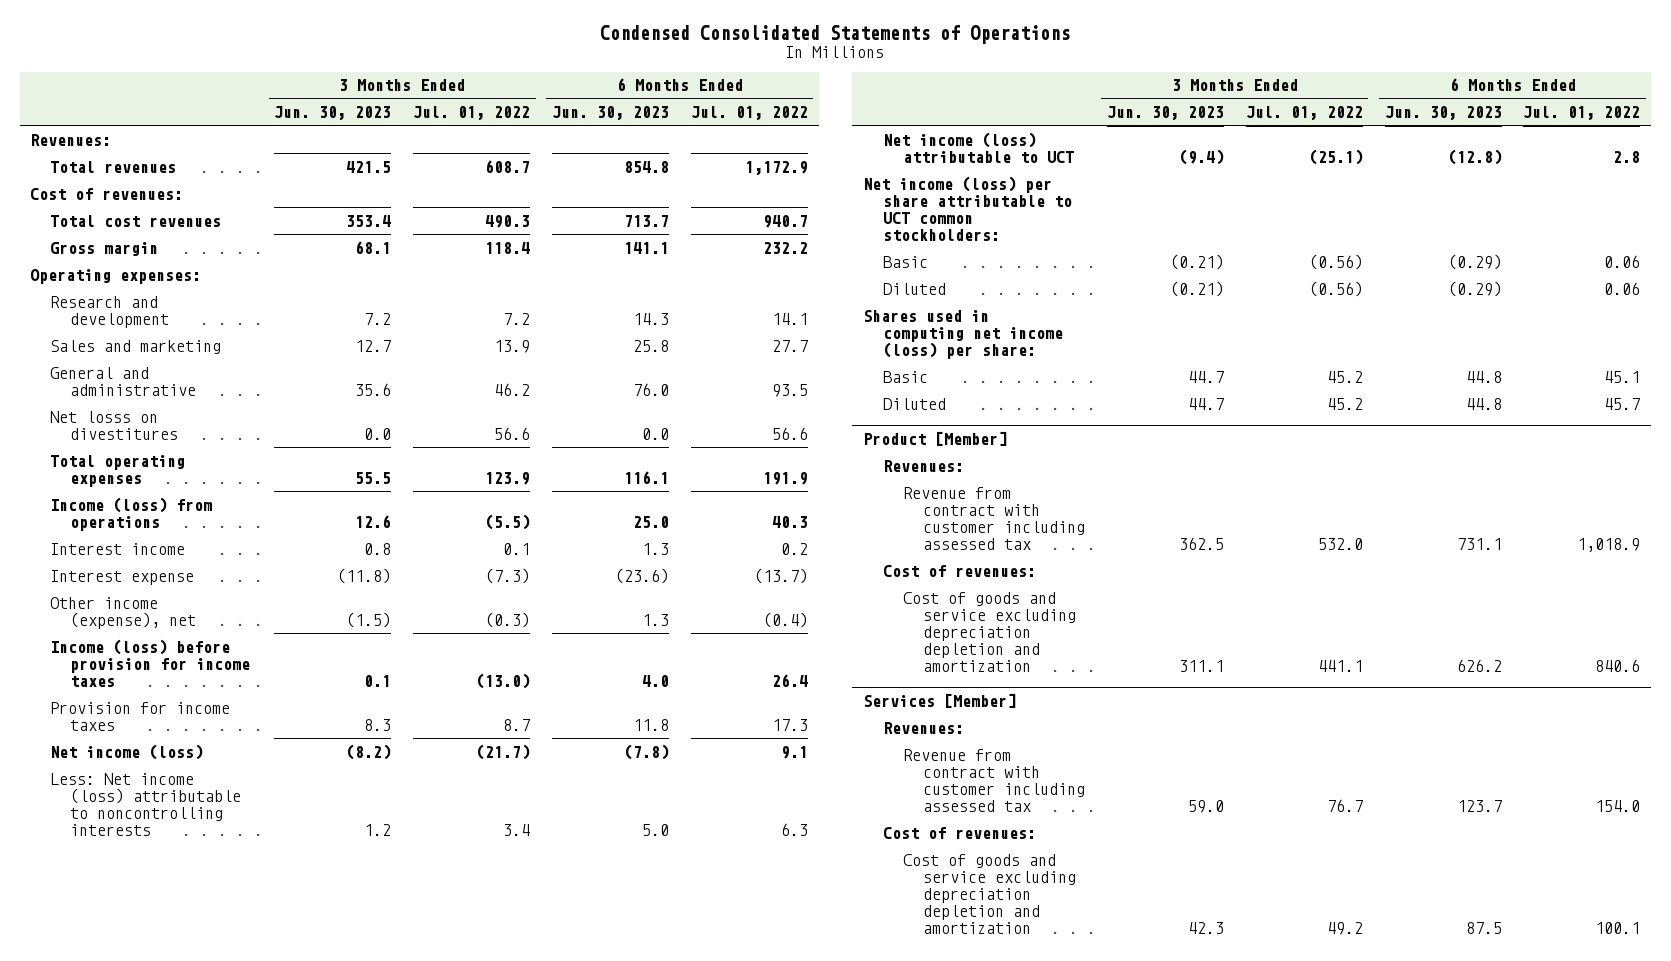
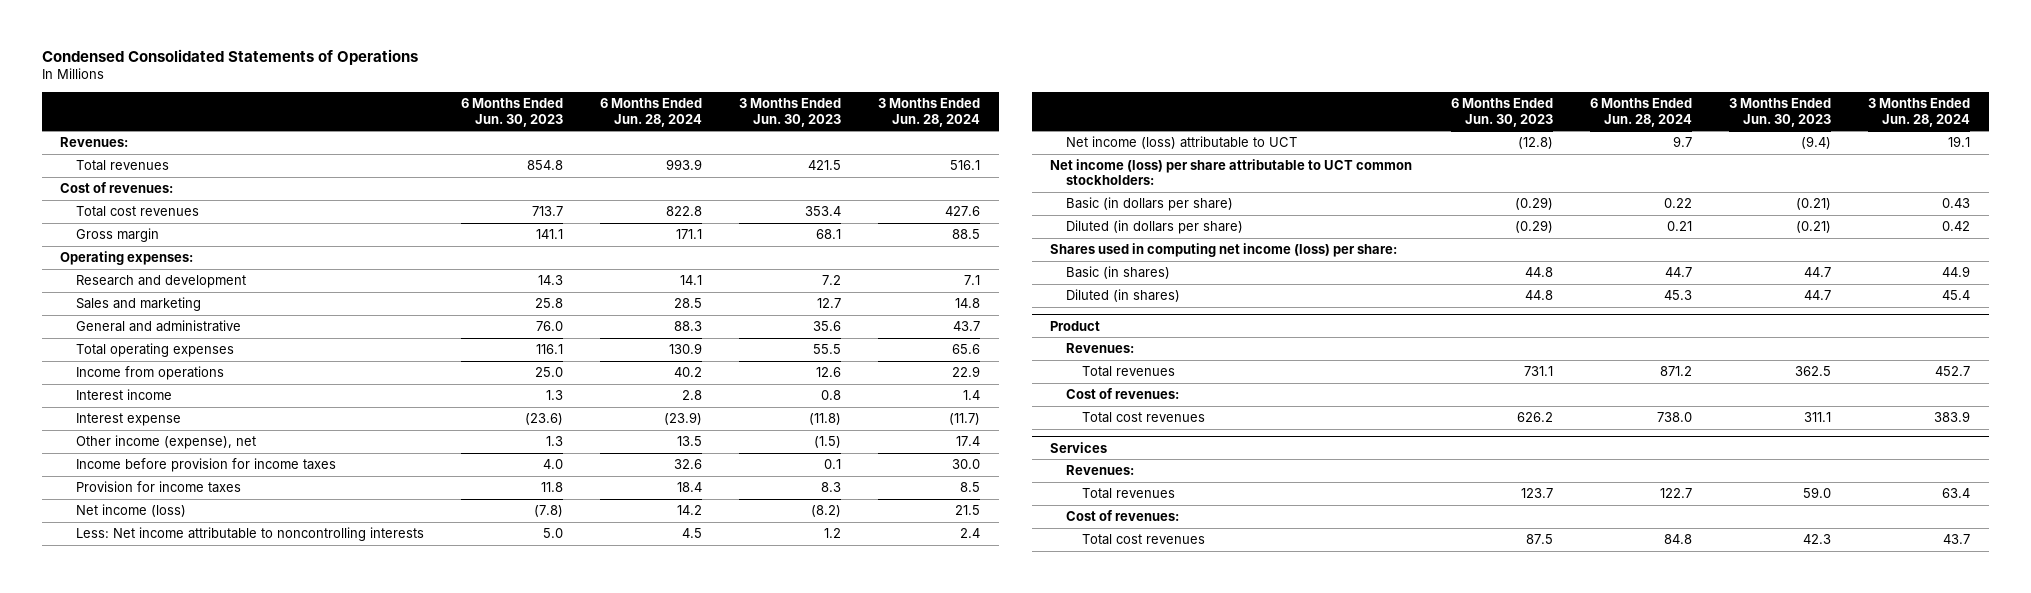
- | 3 Months Ended Jun. 30, 2023 | 3 Months Ended Jul. 01, 2022 | 6 Months Ended Jun. 30, 2023 | 6 Months Ended Jul. 01, 2022
+ | 6 Months Ended Jun. 30, 2023 | 6 Months Ended Jun. 28, 2024 | 3 Months Ended Jun. 30, 2023 | 3 Months Ended Jun. 28, 2024
- Net losss on divestitures | 0.0 | 56.6 | 0.0 | 56.6
- Income (loss) from operations | 12.6 | (5.5) | 25.0 | 40.3
+ Income from operations | 25.0 | 40.2 | 12.6 | 22.9
- Income (loss) before provision for income taxes | 0.1 | (13.0) | 4.0 | 26.4
+ Income before provision for income taxes | 4.0 | 32.6 | 0.1 | 30.0
- Less: Net income (loss) attributable to noncontrolling interests | 1.2 | 3.4 | 5.0 | 6.3
+ Less: Net income attributable to noncontrolling interests | 5.0 | 4.5 | 1.2 | 2.4
- Basic | (0.21) | (0.56) | (0.29) | 0.06
- Diluted | (0.21) | (0.56) | (0.29) | 0.06
+ Basic (in dollars per share) | (0.29) | 0.22 | (0.21) | 0.43
+ Diluted (in dollars per share) | (0.29) | 0.21 | (0.21) | 0.42
- Basic | 44.7 | 45.2 | 44.8 | 45.1
- Diluted | 44.7 | 45.2 | 44.8 | 45.7
- Product [Member]
+ Basic (in shares) | 44.8 | 44.7 | 44.7 | 44.9
+ Diluted (in shares) | 44.8 | 45.3 | 44.7 | 45.4
+ Product
- Revenue from contract with customer including assessed tax | 362.5 | 532.0 | 731.1 | 1,018.9
+ Total revenues | 731.1 | 871.2 | 362.5 | 452.7
- Cost of goods and service excluding depreciation depletion and amortization | 311.1 | 441.1 | 626.2 | 840.6
- Services [Member]
+ Total cost revenues | 626.2 | 738.0 | 311.1 | 383.9
+ Services
- Revenue from contract with customer including assessed tax | 59.0 | 76.7 | 123.7 | 154.0
+ Total revenues | 123.7 | 122.7 | 59.0 | 63.4
- Cost of goods and service excluding depreciation depletion and amortization | 42.3 | 49.2 | 87.5 | 100.1
+ Total cost revenues | 87.5 | 84.8 | 42.3 | 43.7

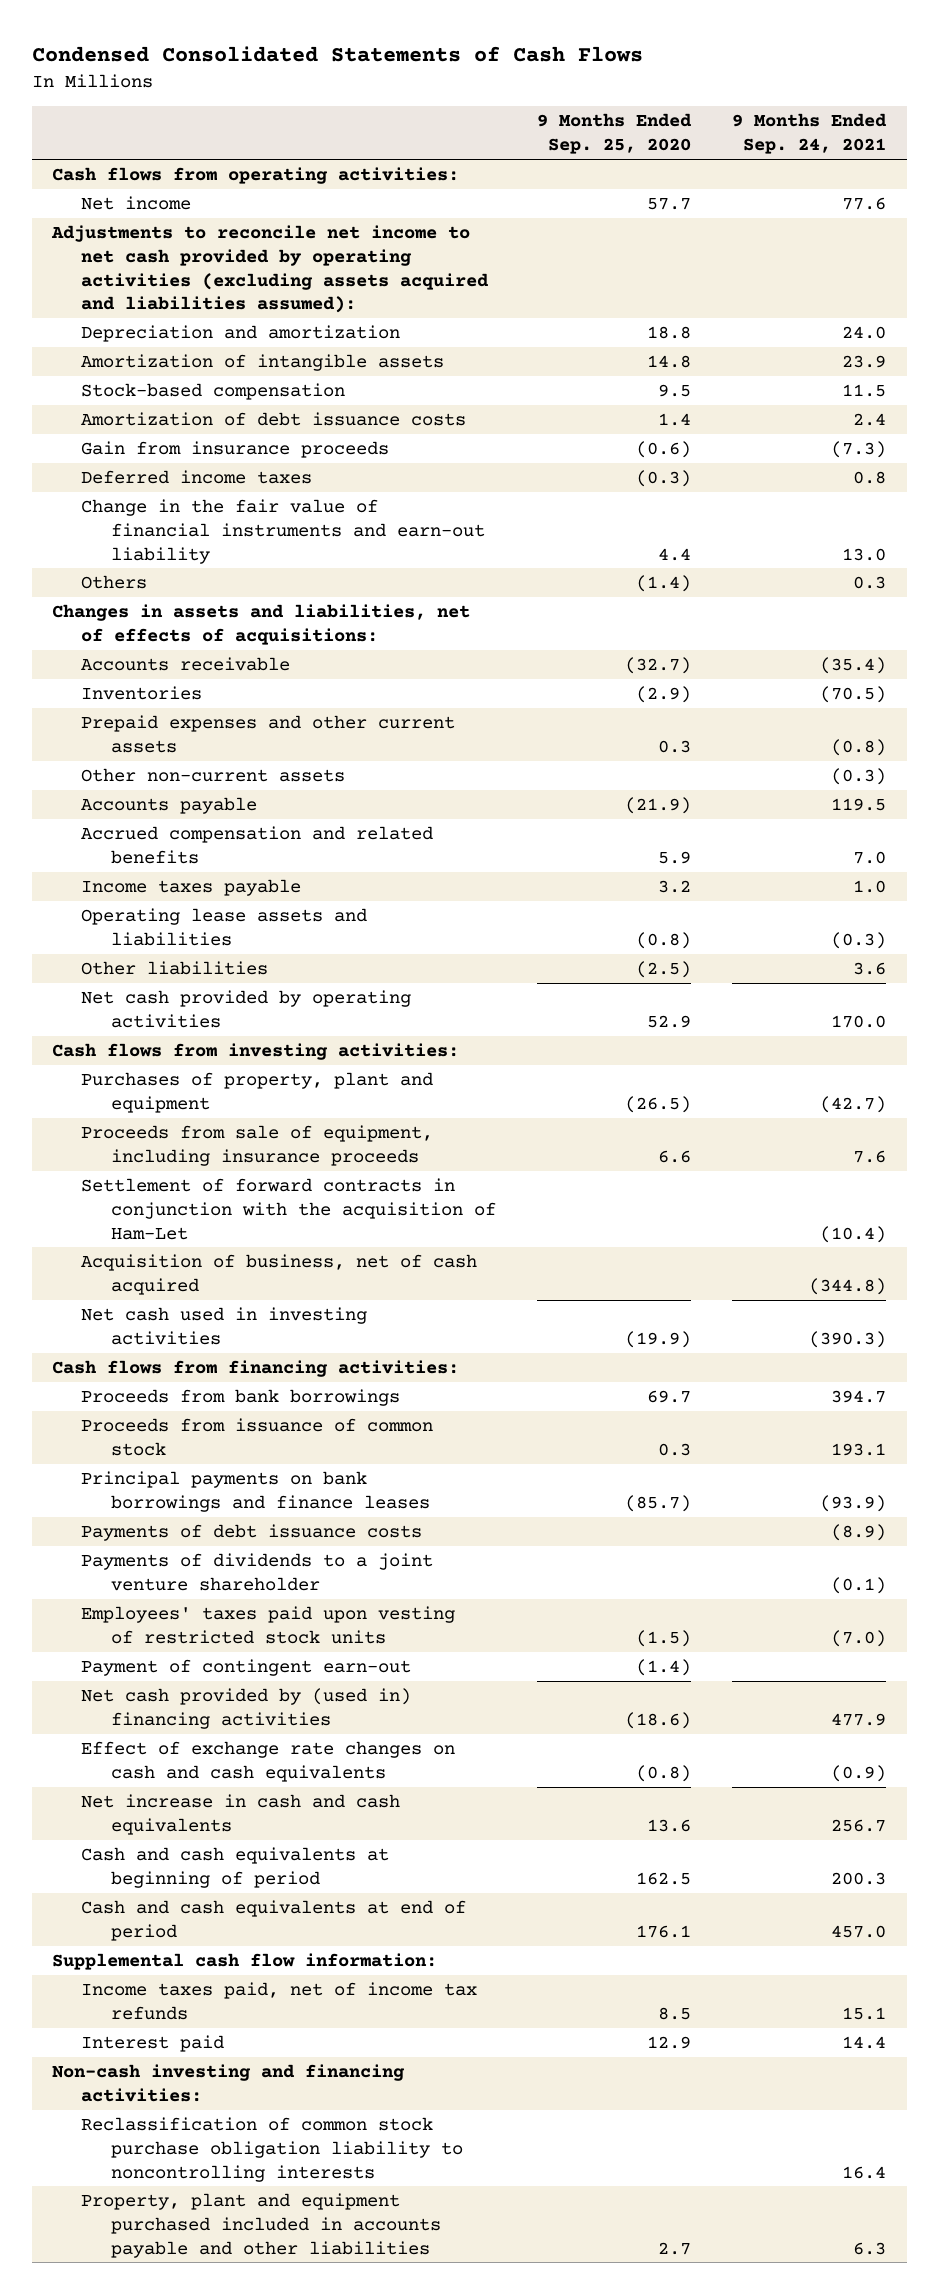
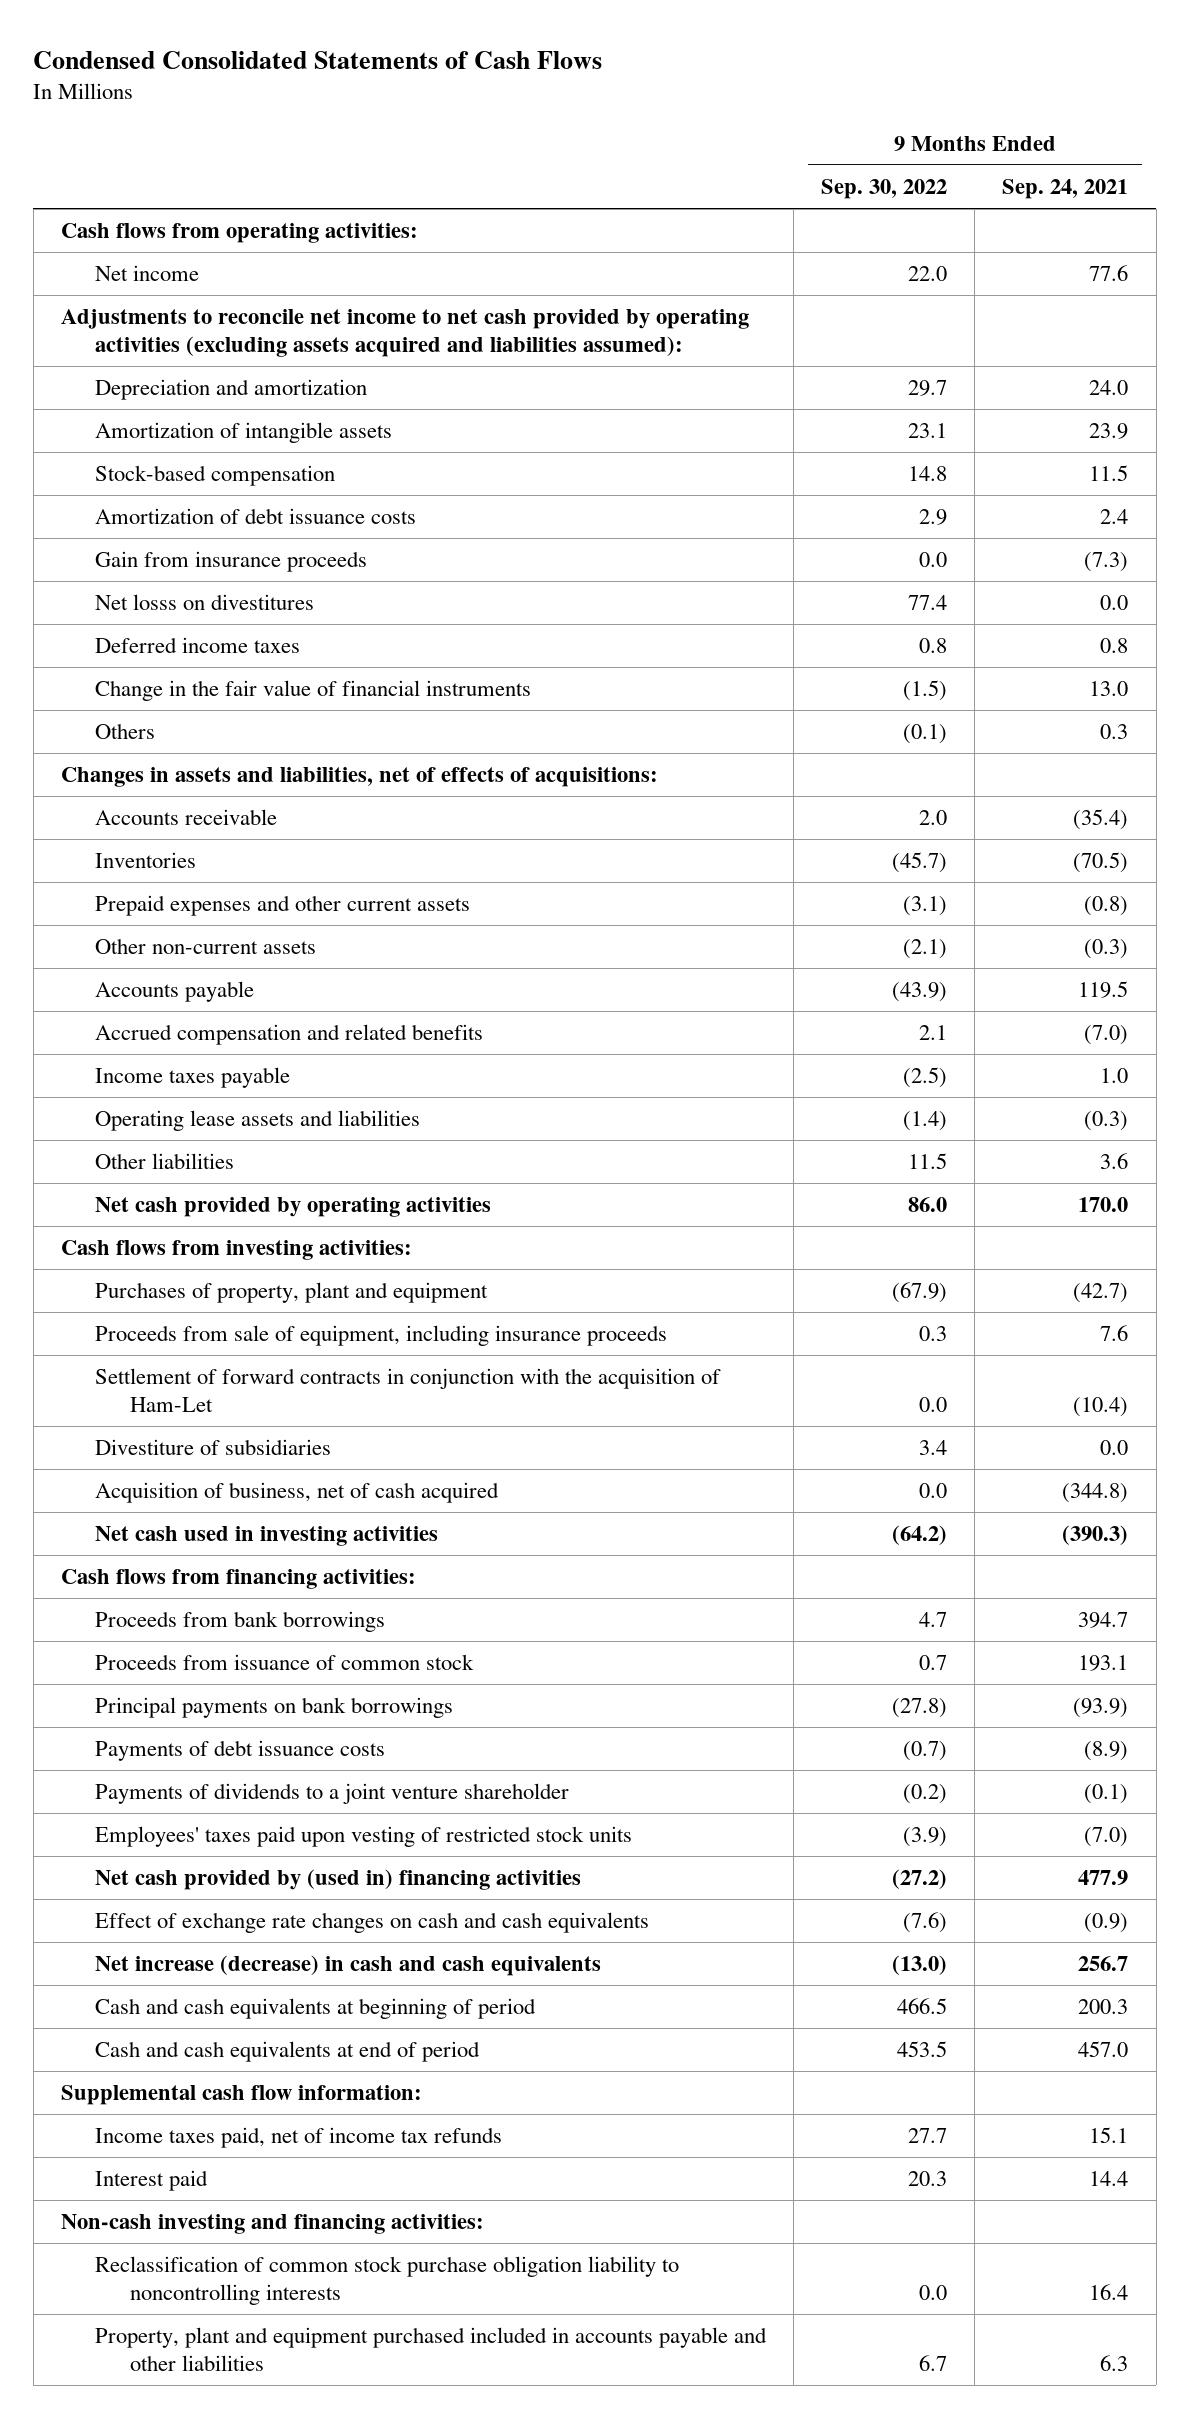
- | 9 Months Ended Sep. 25, 2020 | 9 Months Ended Sep. 24, 2021
+ | 9 Months Ended Sep. 30, 2022 | 9 Months Ended Sep. 24, 2021
+ Net losss on divestitures | 77.4 | 0.0
- Change in the fair value of financial instruments and earn-out liability | 4.4 | 13.0
+ Change in the fair value of financial instruments | (1.5) | 13.0
- Accrued compensation and related benefits | 5.9 | 7.0
+ Accrued compensation and related benefits | 2.1 | (7.0)
+ Divestiture of subsidiaries | 3.4 | 0.0
- Principal payments on bank borrowings and finance leases | (85.7) | (93.9)
+ Principal payments on bank borrowings | (27.8) | (93.9)
- Payment of contingent earn-out | (1.4) |
- Net increase in cash and cash equivalents | 13.6 | 256.7
+ Net increase (decrease) in cash and cash equivalents | (13.0) | 256.7

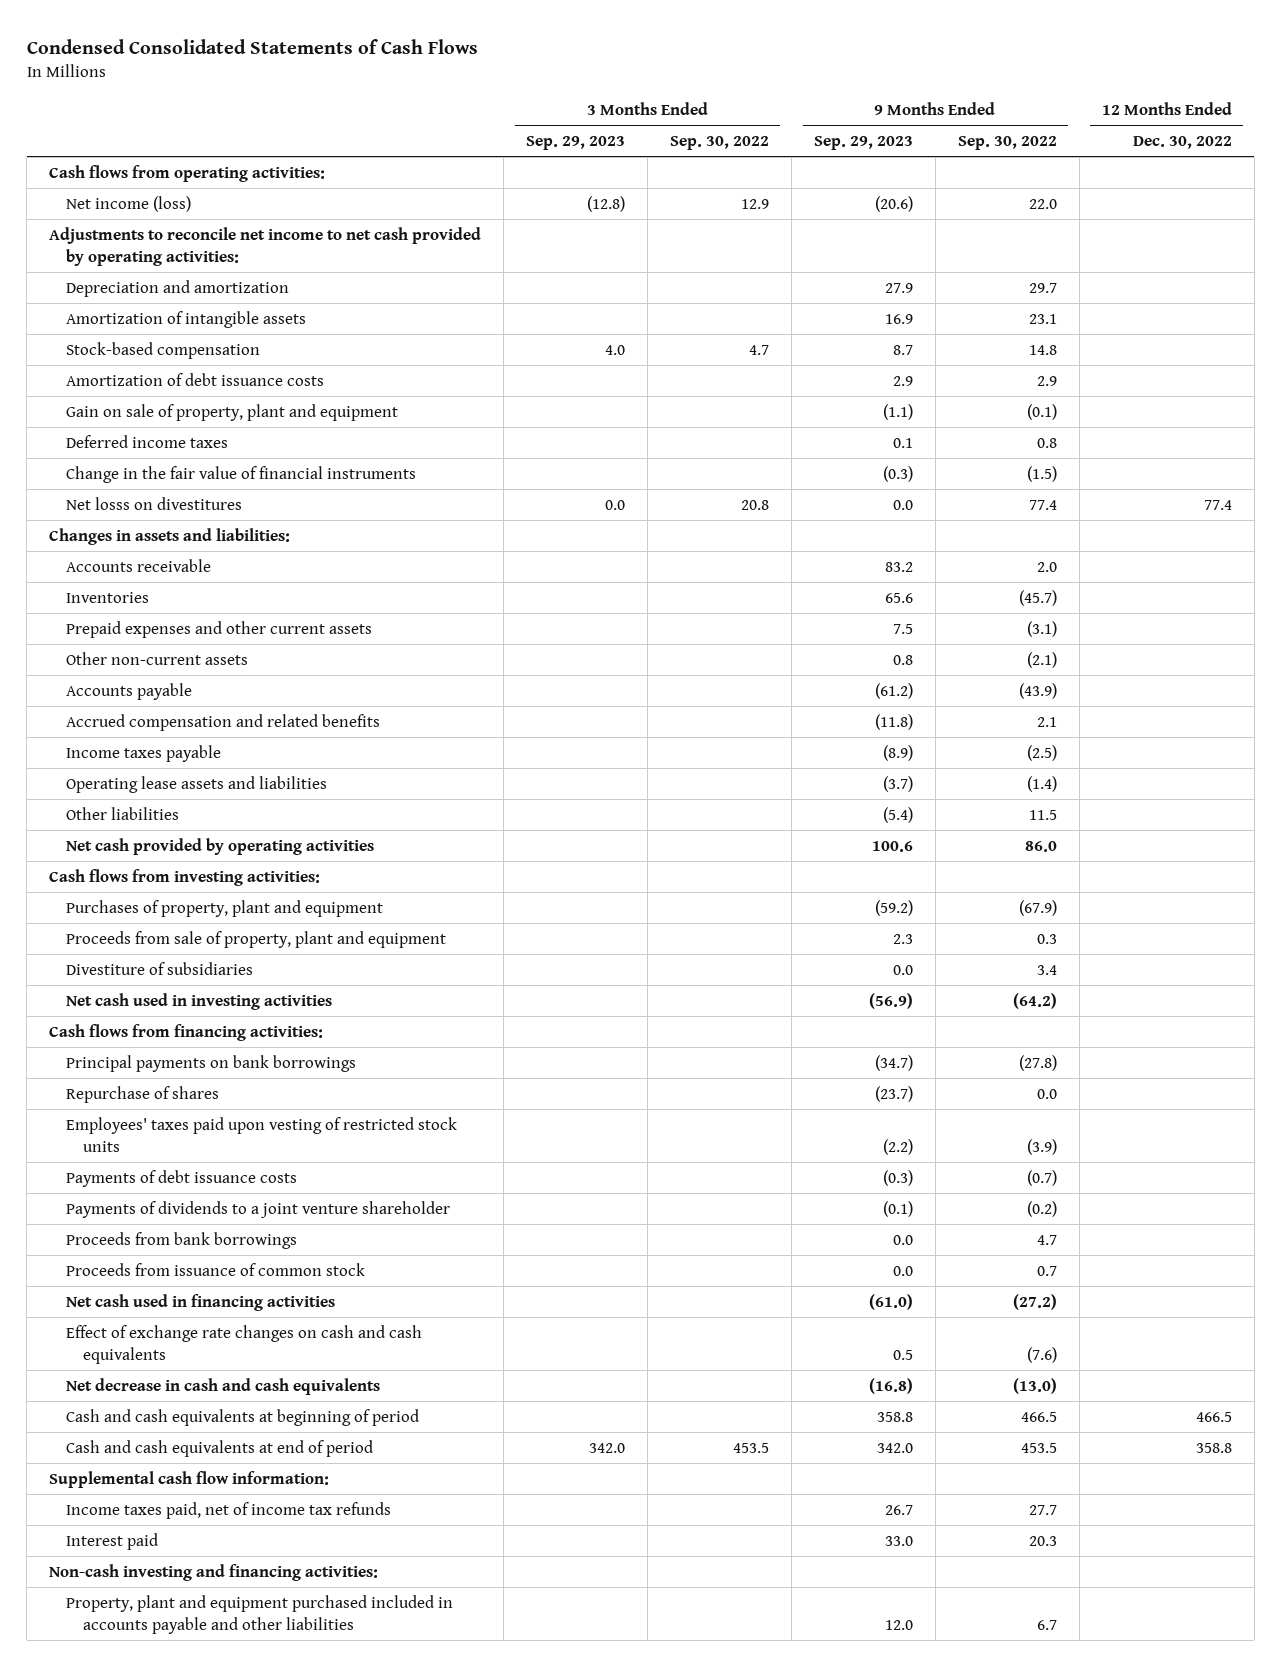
- | 9 Months Ended Sep. 30, 2022 | 9 Months Ended Sep. 24, 2021
+ | 3 Months Ended Sep. 29, 2023 | 3 Months Ended Sep. 30, 2022 | 9 Months Ended Sep. 29, 2023 | 9 Months Ended Sep. 30, 2022 | 12 Months Ended Dec. 30, 2022
- Net income | 22.0 | 77.6
- Adjustments to reconcile net income to net cash provided by operating activities (excluding assets acquired and liabilities assumed):
+ Net income (loss) | (12.8) | 12.9 | (20.6) | 22.0 |
+ Adjustments to reconcile net income to net cash provided by operating activities:
- Gain from insurance proceeds | 0.0 | (7.3)
+ Gain on sale of property, plant and equipment | | | (1.1) | (0.1) |
- Others | (0.1) | 0.3
- Changes in assets and liabilities, net of effects of acquisitions:
moved down: Net losss on divestitures | 0.0 | 20.8 | 0.0 | 77.4 | 77.4
+ Changes in assets and liabilities:
- Proceeds from sale of equipment, including insurance proceeds | 0.3 | 7.6
- Settlement of forward contracts in conjunction with the acquisition of Ham-Let | 0.0 | (10.4)
+ Proceeds from sale of property, plant and equipment | | | 2.3 | 0.3 |
- Acquisition of business, net of cash acquired | 0.0 | (344.8)
+ Repurchase of shares | | | (23.7) | 0.0 |
moved up: Employees' taxes paid upon vesting of restricted stock units | | | (2.2) | (3.9) |
- Net cash provided by (used in) financing activities | (27.2) | 477.9
moved down: Proceeds from bank borrowings | | | 0.0 | 4.7 |
moved down: Proceeds from issuance of common stock | | | 0.0 | 0.7 |
+ Net cash used in financing activities | | | (61.0) | (27.2) |
- Net increase (decrease) in cash and cash equivalents | (13.0) | 256.7
+ Net decrease in cash and cash equivalents | | | (16.8) | (13.0) |
- Reclassification of common stock purchase obligation liability to noncontrolling interests | 0.0 | 16.4

